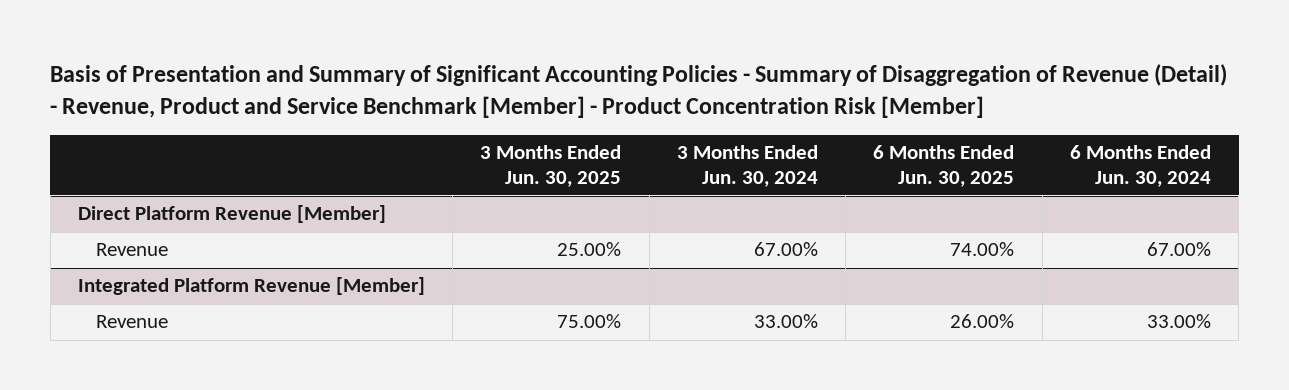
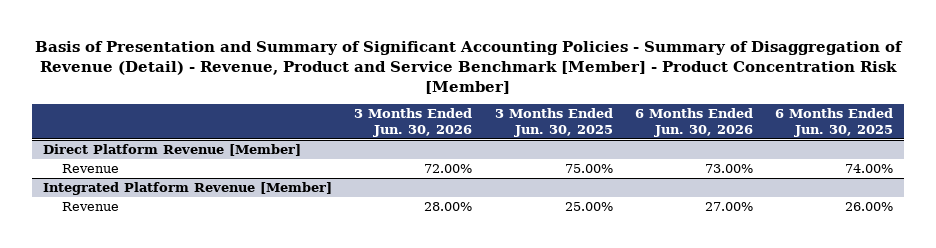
- | 3 Months Ended Jun. 30, 2025 | 3 Months Ended Jun. 30, 2024 | 6 Months Ended Jun. 30, 2025 | 6 Months Ended Jun. 30, 2024
+ | 3 Months Ended Jun. 30, 2026 | 3 Months Ended Jun. 30, 2025 | 6 Months Ended Jun. 30, 2026 | 6 Months Ended Jun. 30, 2025
@ Direct Platform Revenue [Member]
- Revenue | 25.00% | 67.00% | 74.00% | 67.00%
+ Revenue | 72.00% | 75.00% | 73.00% | 74.00%
@ Integrated Platform Revenue [Member]
- Revenue | 75.00% | 33.00% | 26.00% | 33.00%
+ Revenue | 28.00% | 25.00% | 27.00% | 26.00%

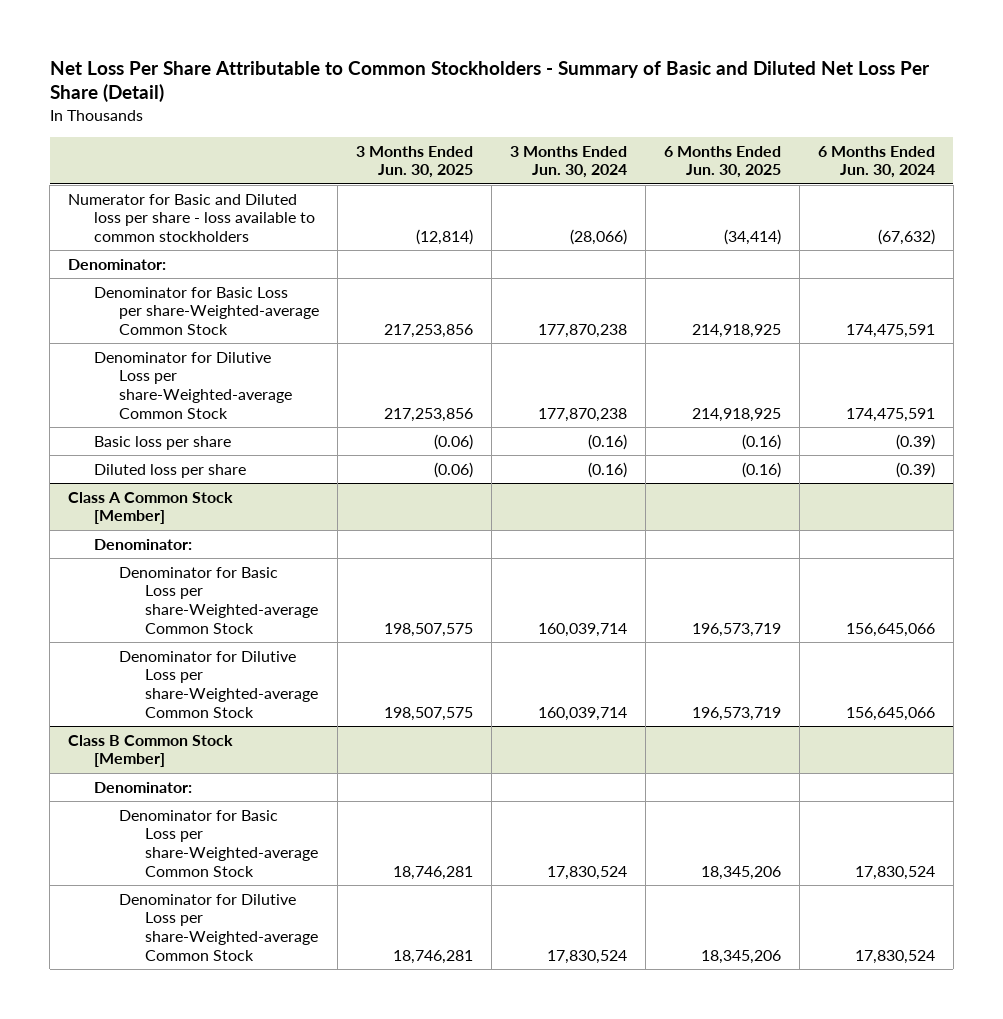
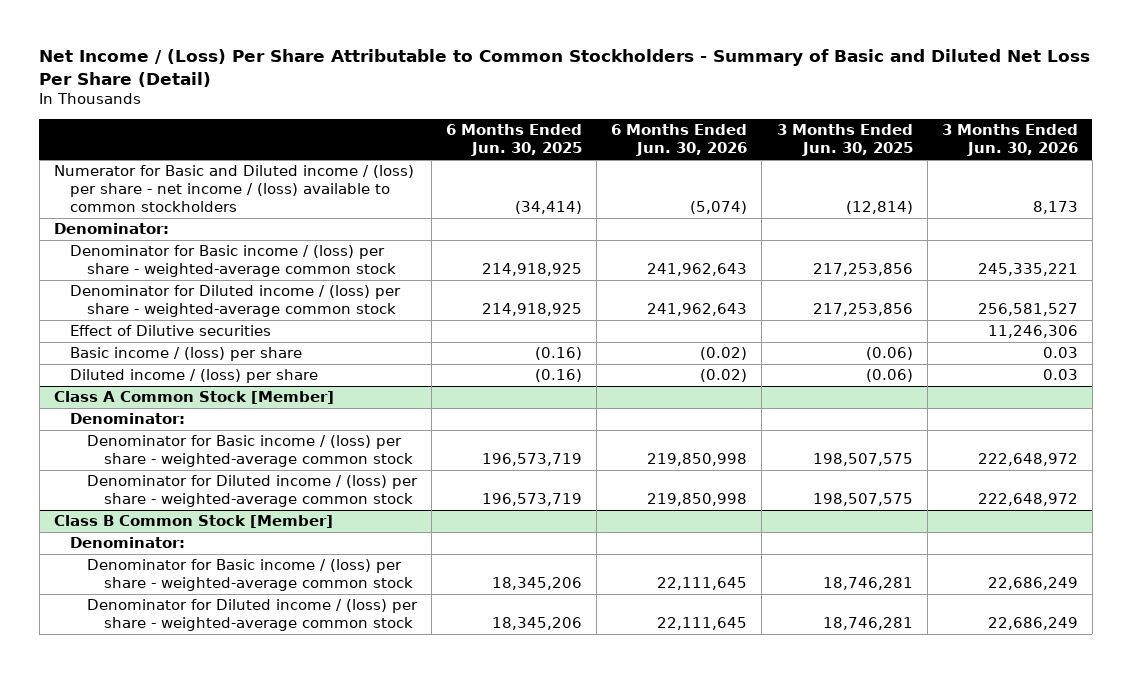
- Net Loss Per Share Attributable to Common Stockholders - Summary of Basic and Diluted Net Loss Per Share (Detail)
+ Net Income / (Loss) Per Share Attributable to Common Stockholders - Summary of Basic and Diluted Net Loss Per Share (Detail)
- | 3 Months Ended Jun. 30, 2025 | 3 Months Ended Jun. 30, 2024 | 6 Months Ended Jun. 30, 2025 | 6 Months Ended Jun. 30, 2024
+ | 6 Months Ended Jun. 30, 2025 | 6 Months Ended Jun. 30, 2026 | 3 Months Ended Jun. 30, 2025 | 3 Months Ended Jun. 30, 2026
- Numerator for Basic and Diluted loss per share - loss available to common stockholders | (12,814) | (28,066) | (34,414) | (67,632)
+ Numerator for Basic and Diluted income / (loss) per share - net income / (loss) available to common stockholders | (34,414) | (5,074) | (12,814) | 8,173
- Denominator for Basic Loss per share-Weighted-average Common Stock | 217,253,856 | 177,870,238 | 214,918,925 | 174,475,591
- Denominator for Dilutive Loss per share-Weighted-average Common Stock | 217,253,856 | 177,870,238 | 214,918,925 | 174,475,591
- Basic loss per share | (0.06) | (0.16) | (0.16) | (0.39)
- Diluted loss per share | (0.06) | (0.16) | (0.16) | (0.39)
+ Denominator for Basic income / (loss) per share - weighted-average common stock | 214,918,925 | 241,962,643 | 217,253,856 | 245,335,221
+ Denominator for Diluted income / (loss) per share - weighted-average common stock | 214,918,925 | 241,962,643 | 217,253,856 | 256,581,527
+ Effect of Dilutive securities | | | | 11,246,306
+ Basic income / (loss) per share | (0.16) | (0.02) | (0.06) | 0.03
+ Diluted income / (loss) per share | (0.16) | (0.02) | (0.06) | 0.03
@ Class A Common Stock [Member]
- Denominator for Basic Loss per share-Weighted-average Common Stock | 198,507,575 | 160,039,714 | 196,573,719 | 156,645,066
- Denominator for Dilutive Loss per share-Weighted-average Common Stock | 198,507,575 | 160,039,714 | 196,573,719 | 156,645,066
+ Denominator for Basic income / (loss) per share - weighted-average common stock | 196,573,719 | 219,850,998 | 198,507,575 | 222,648,972
+ Denominator for Diluted income / (loss) per share - weighted-average common stock | 196,573,719 | 219,850,998 | 198,507,575 | 222,648,972
@ Class B Common Stock [Member]
- Denominator for Basic Loss per share-Weighted-average Common Stock | 18,746,281 | 17,830,524 | 18,345,206 | 17,830,524
- Denominator for Dilutive Loss per share-Weighted-average Common Stock | 18,746,281 | 17,830,524 | 18,345,206 | 17,830,524
+ Denominator for Basic income / (loss) per share - weighted-average common stock | 18,345,206 | 22,111,645 | 18,746,281 | 22,686,249
+ Denominator for Diluted income / (loss) per share - weighted-average common stock | 18,345,206 | 22,111,645 | 18,746,281 | 22,686,249

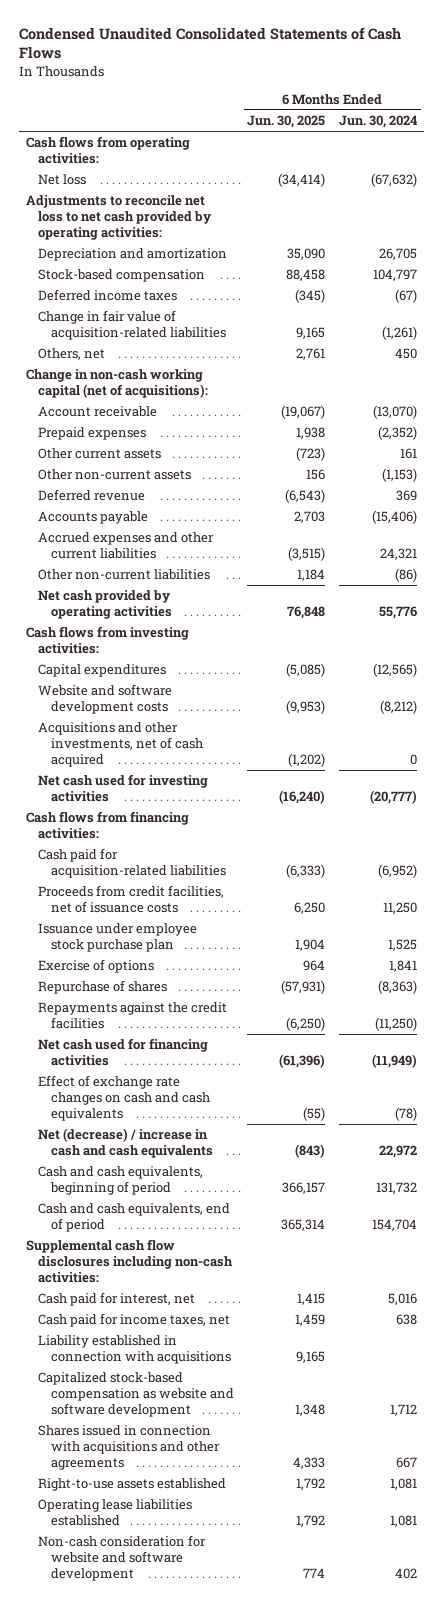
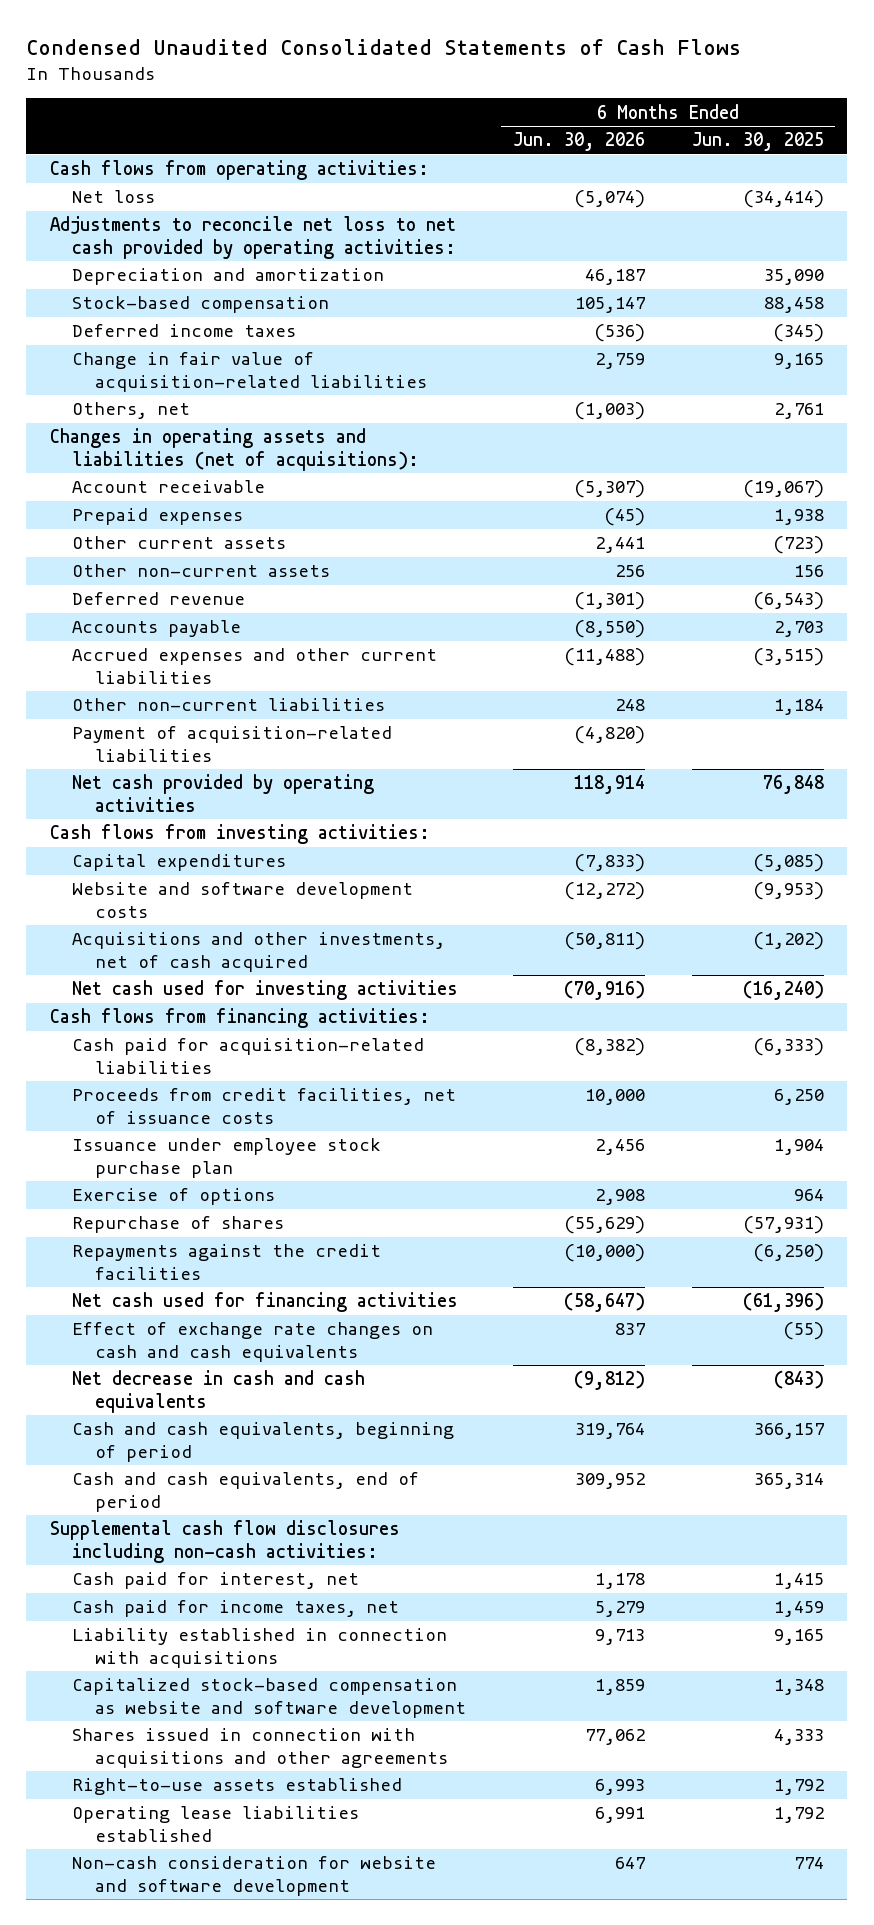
- | 6 Months Ended Jun. 30, 2025 | 6 Months Ended Jun. 30, 2024
+ | 6 Months Ended Jun. 30, 2026 | 6 Months Ended Jun. 30, 2025
- Change in non-cash working capital (net of acquisitions):
+ Changes in operating assets and liabilities (net of acquisitions):
+ Payment of acquisition-related liabilities | (4,820) |
- Net (decrease) / increase in cash and cash equivalents | (843) | 22,972
+ Net decrease in cash and cash equivalents | (9,812) | (843)

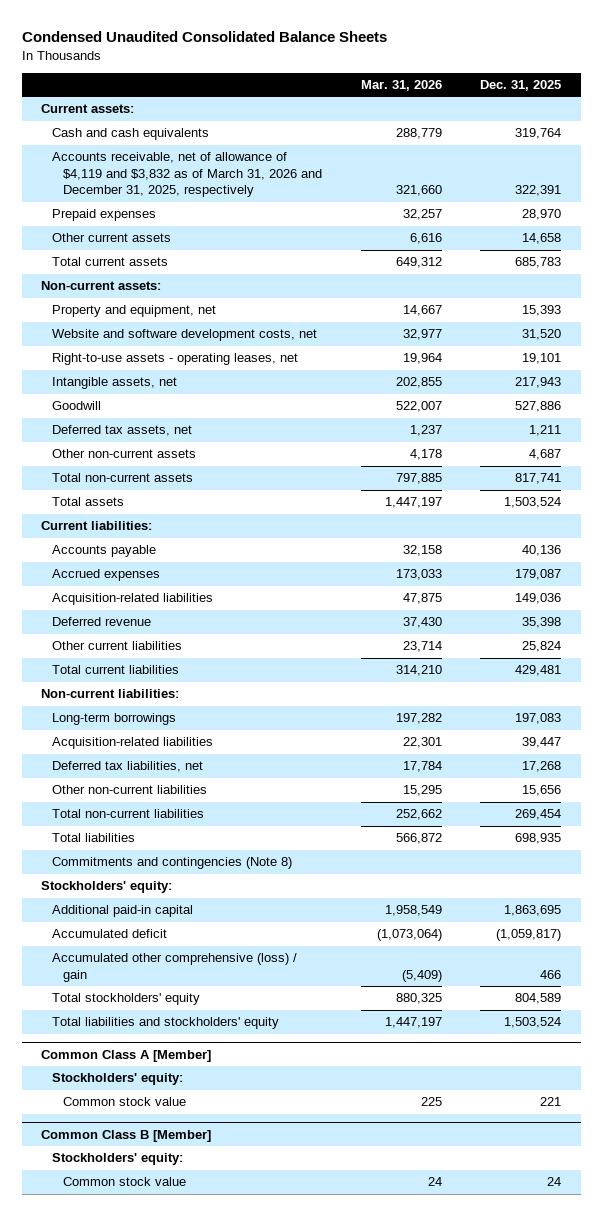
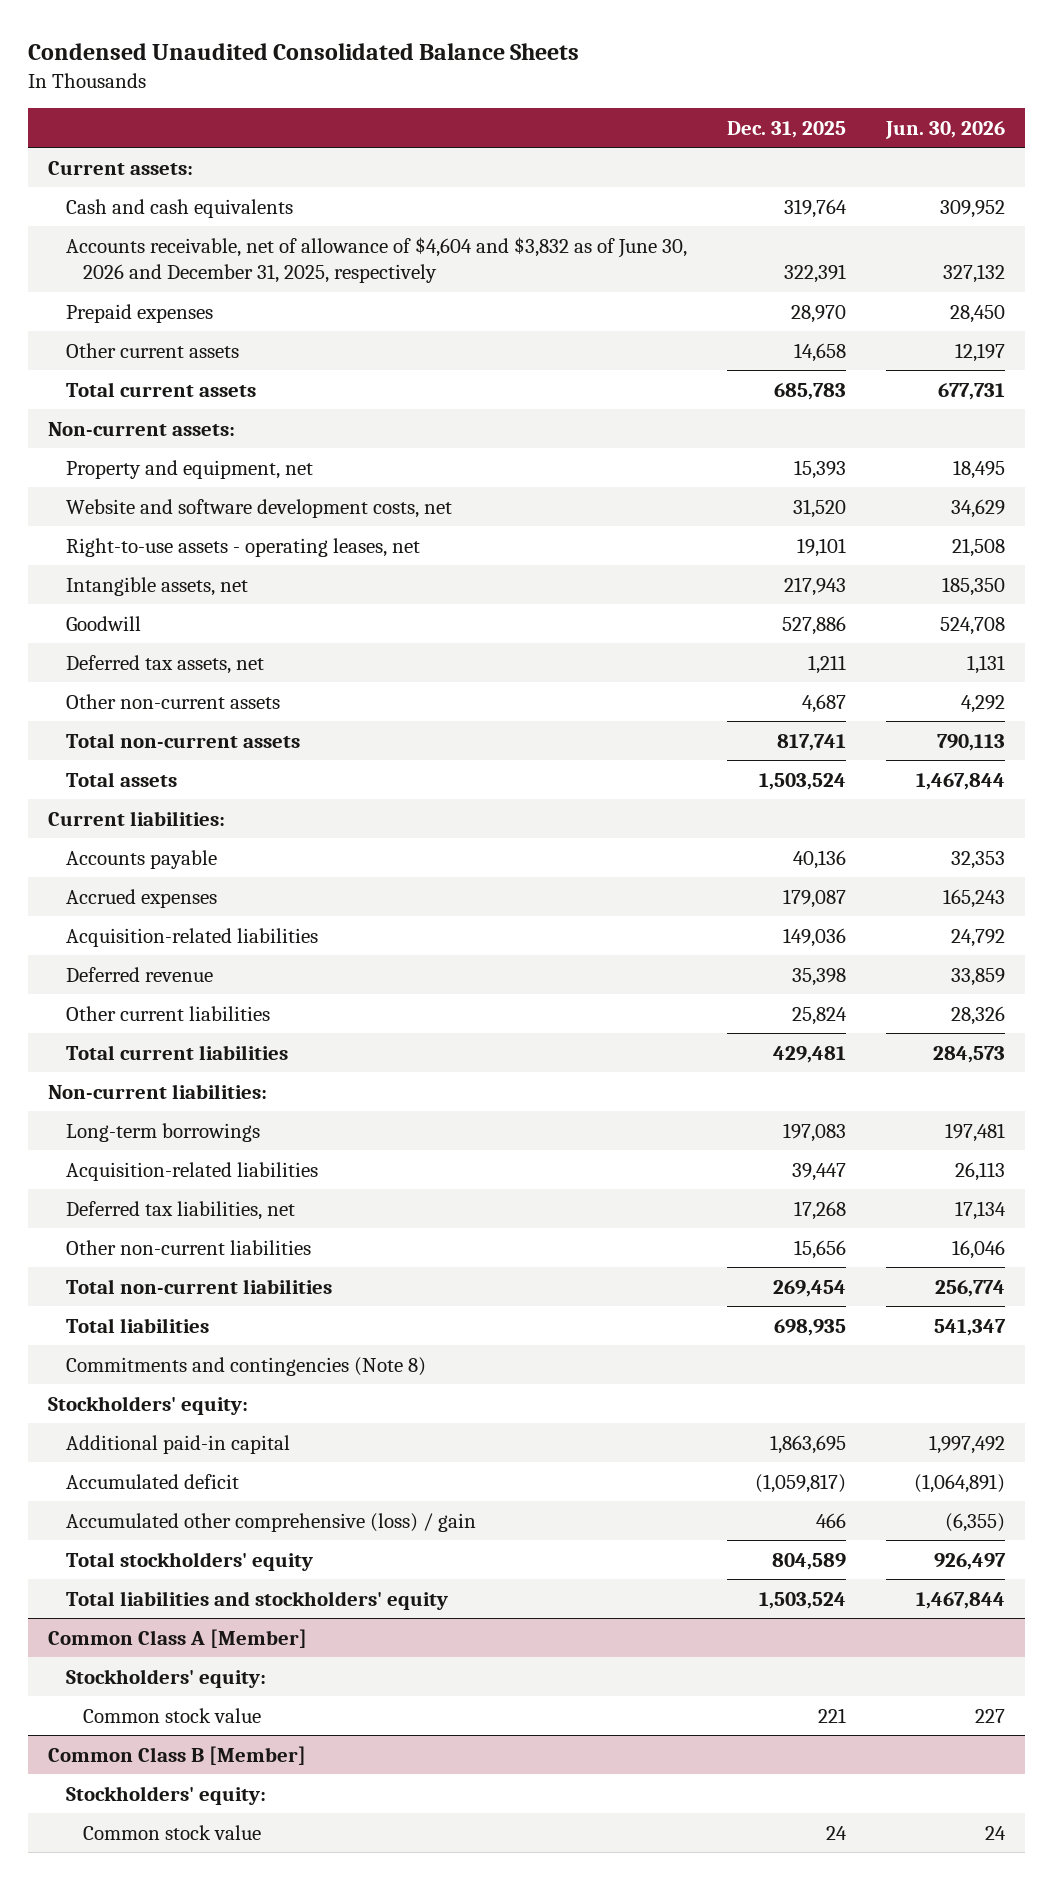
- | Mar. 31, 2026 | Dec. 31, 2025
+ | Dec. 31, 2025 | Jun. 30, 2026
- Accounts receivable, net of allowance of $4,119 and $3,832 as of March 31, 2026 and December 31, 2025, respectively | 321,660 | 322,391
+ Accounts receivable, net of allowance of $4,604 and $3,832 as of June 30, 2026 and December 31, 2025, respectively | 322,391 | 327,132

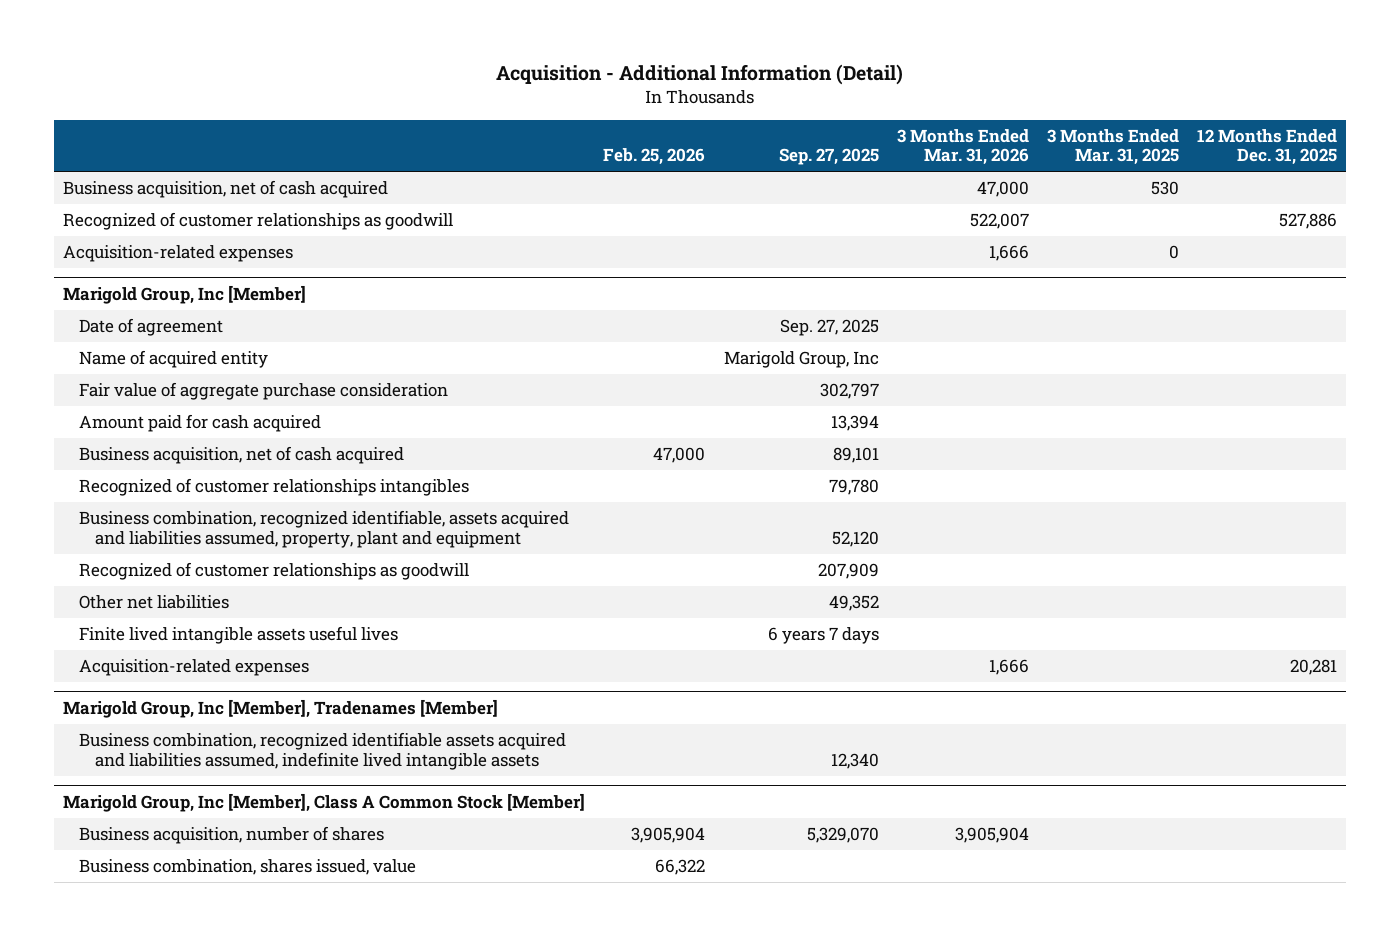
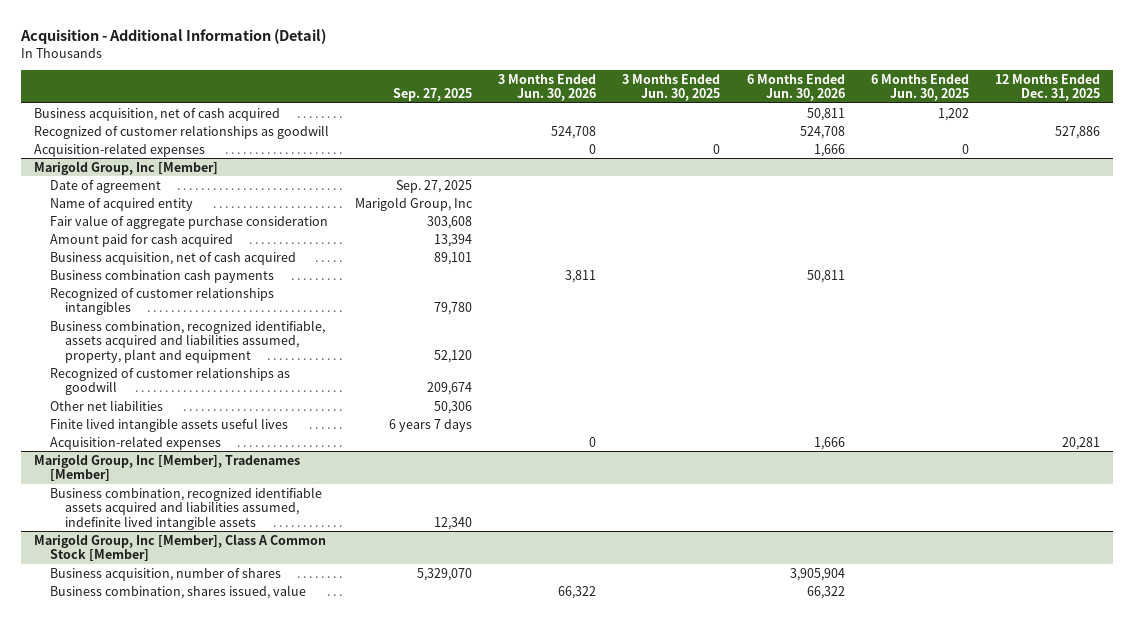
- | Feb. 25, 2026 | Sep. 27, 2025 | 3 Months Ended Mar. 31, 2026 | 3 Months Ended Mar. 31, 2025 | 12 Months Ended Dec. 31, 2025
+ | Sep. 27, 2025 | 3 Months Ended Jun. 30, 2026 | 3 Months Ended Jun. 30, 2025 | 6 Months Ended Jun. 30, 2026 | 6 Months Ended Jun. 30, 2025 | 12 Months Ended Dec. 31, 2025
@ Marigold Group, Inc [Member]
- Fair value of aggregate purchase consideration | | 302,797 | | |
+ Fair value of aggregate purchase consideration | 303,608 | | | | |
+ Business combination cash payments | | 3,811 | | 50,811 | |
- Recognized of customer relationships as goodwill | | 207,909 | | |
- Other net liabilities | | 49,352 | | |
+ Recognized of customer relationships as goodwill | 209,674 | | | | |
+ Other net liabilities | 50,306 | | | | |

